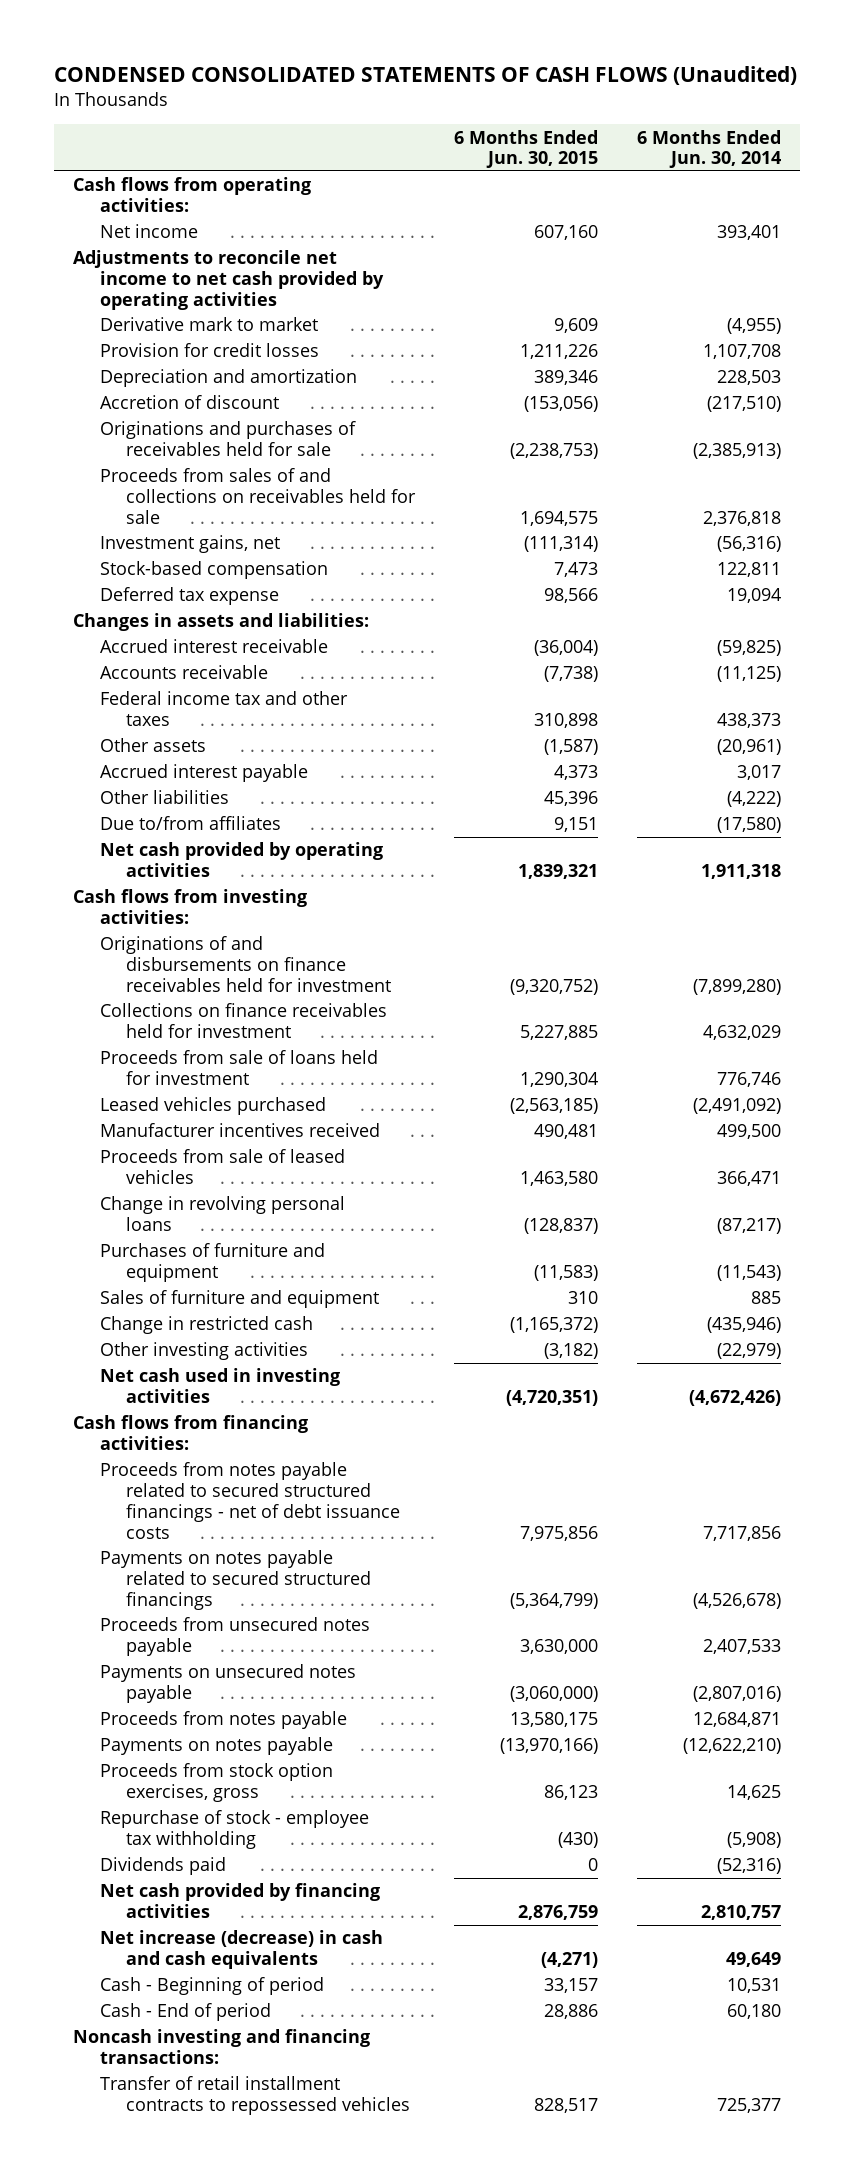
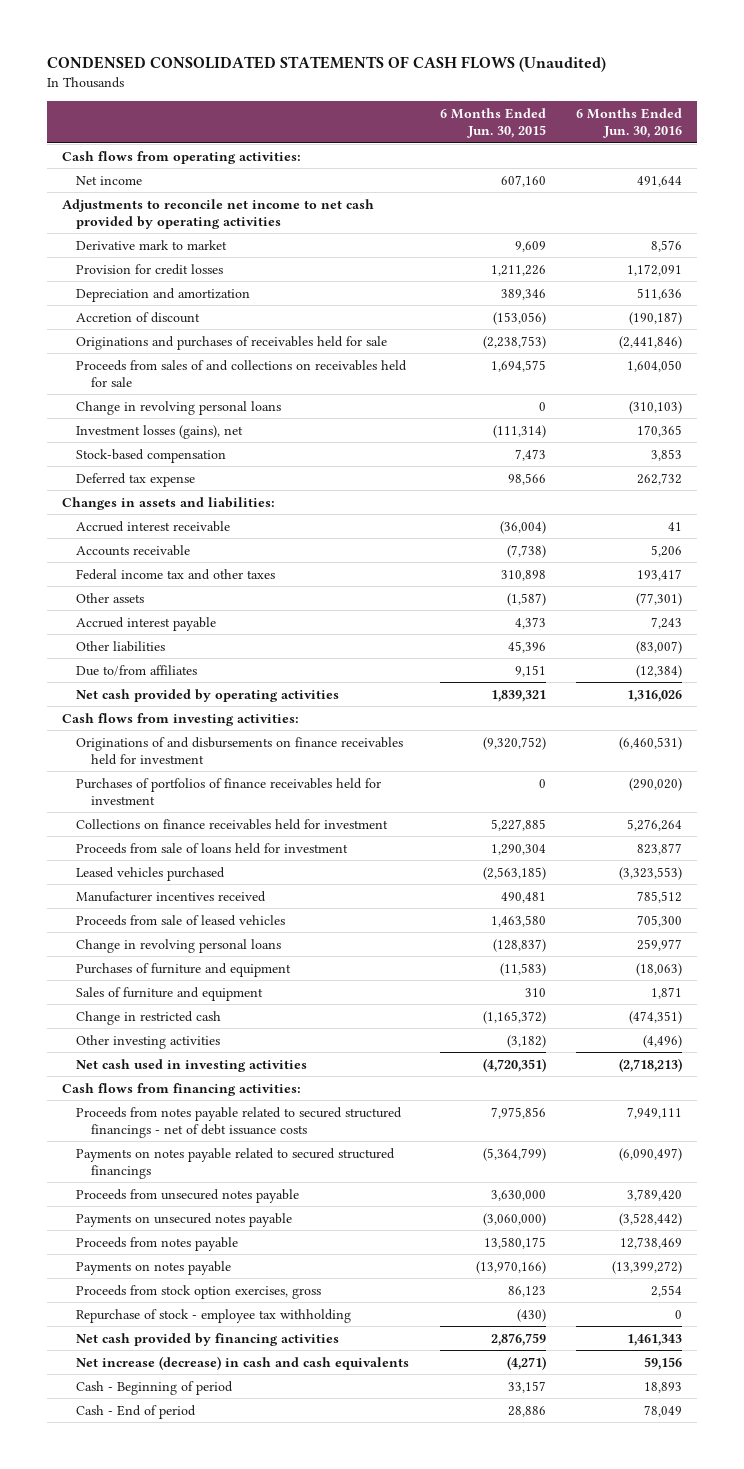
- | 6 Months Ended Jun. 30, 2015 | 6 Months Ended Jun. 30, 2014
+ | 6 Months Ended Jun. 30, 2015 | 6 Months Ended Jun. 30, 2016
- Investment gains, net | (111,314) | (56,316)
+ Change in revolving personal loans | 0 | (310,103)
+ Investment losses (gains), net | (111,314) | 170,365
+ Purchases of portfolios of finance receivables held for investment | 0 | (290,020)
- Dividends paid | 0 | (52,316)
- Noncash investing and financing transactions:
- Transfer of retail installment contracts to repossessed vehicles | 828,517 | 725,377

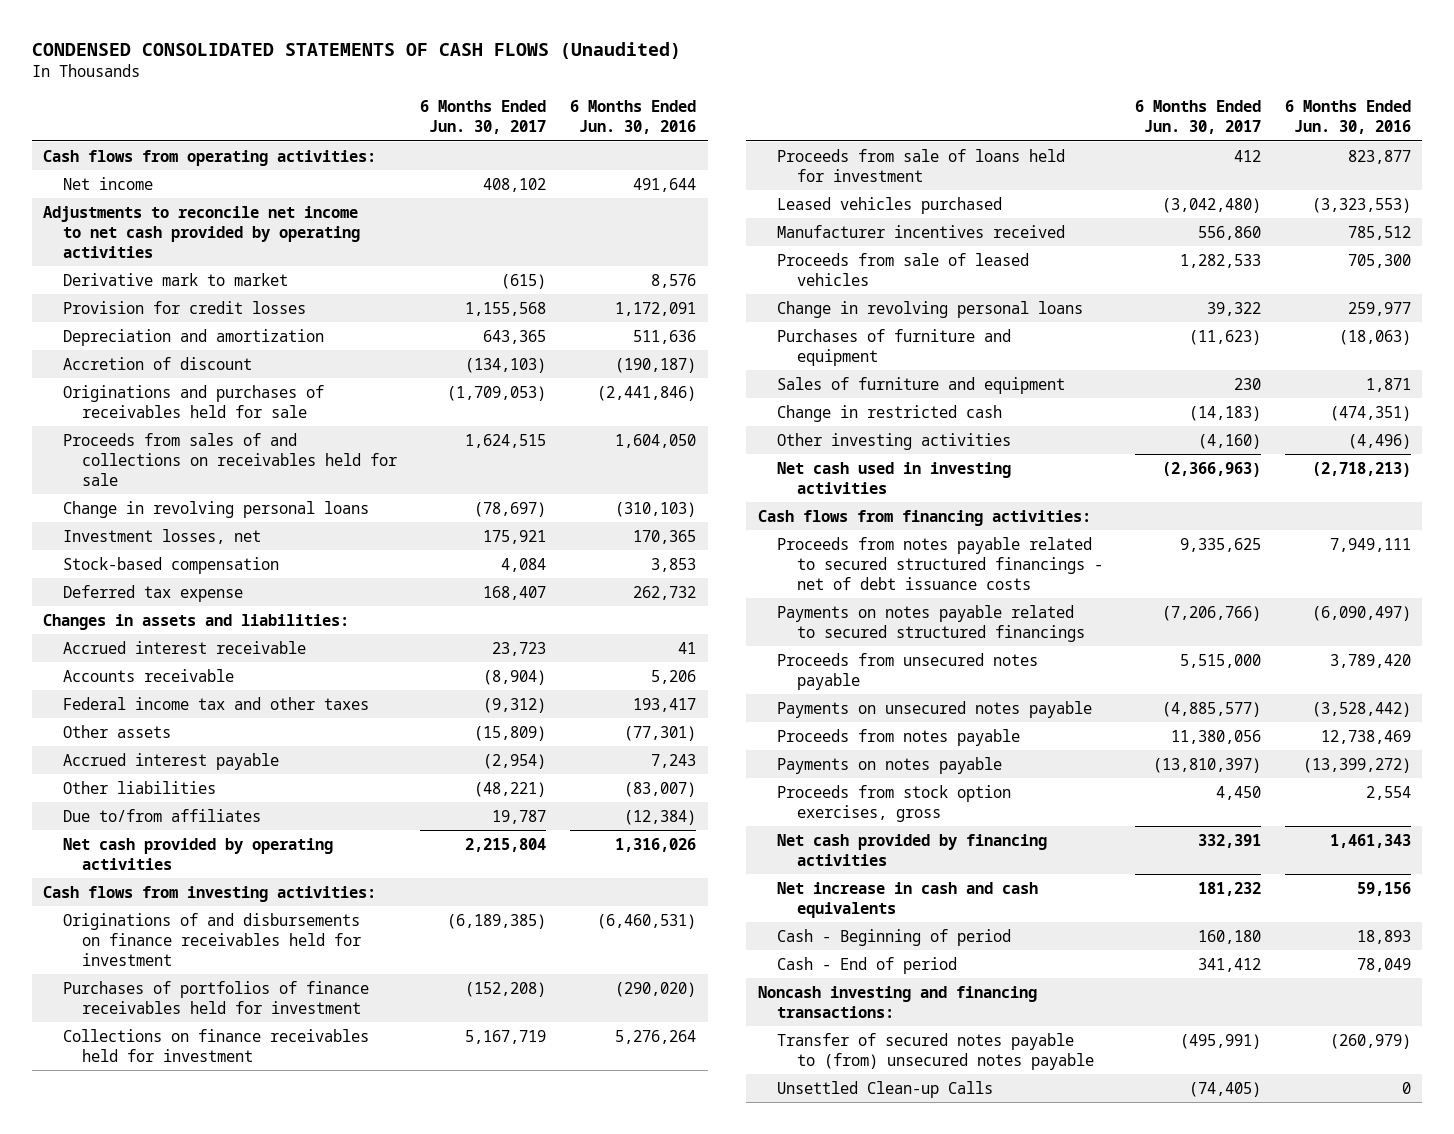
- | 6 Months Ended Jun. 30, 2015 | 6 Months Ended Jun. 30, 2016
+ | 6 Months Ended Jun. 30, 2017 | 6 Months Ended Jun. 30, 2016
- Investment losses (gains), net | (111,314) | 170,365
+ Investment losses, net | 175,921 | 170,365
- Repurchase of stock - employee tax withholding | (430) | 0
- Net increase (decrease) in cash and cash equivalents | (4,271) | 59,156
+ Net increase in cash and cash equivalents | 181,232 | 59,156
+ Noncash investing and financing transactions:
+ Transfer of secured notes payable to (from) unsecured notes payable | (495,991) | (260,979)
+ Unsettled Clean-up Calls | (74,405) | 0

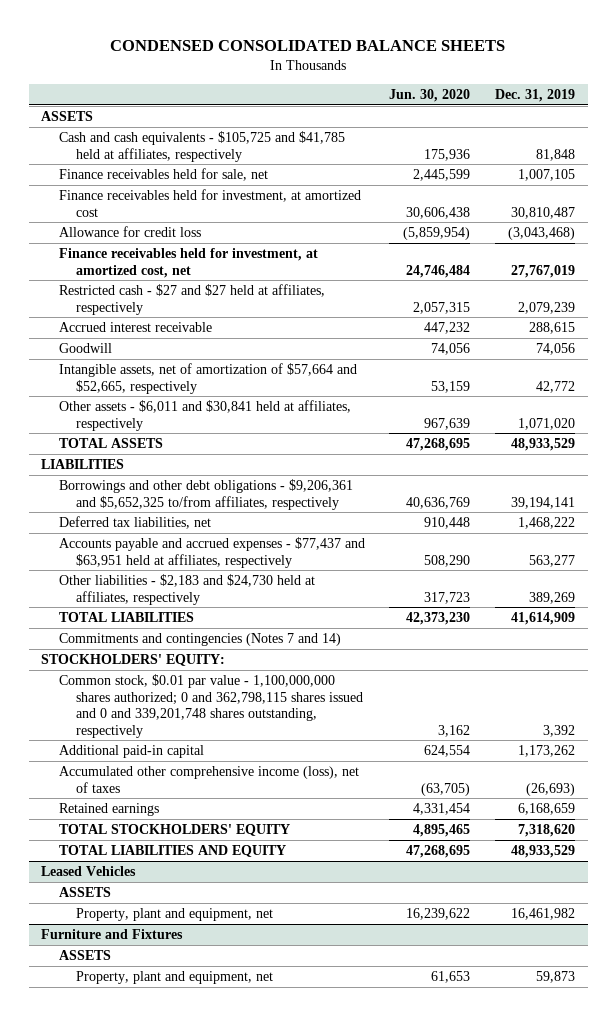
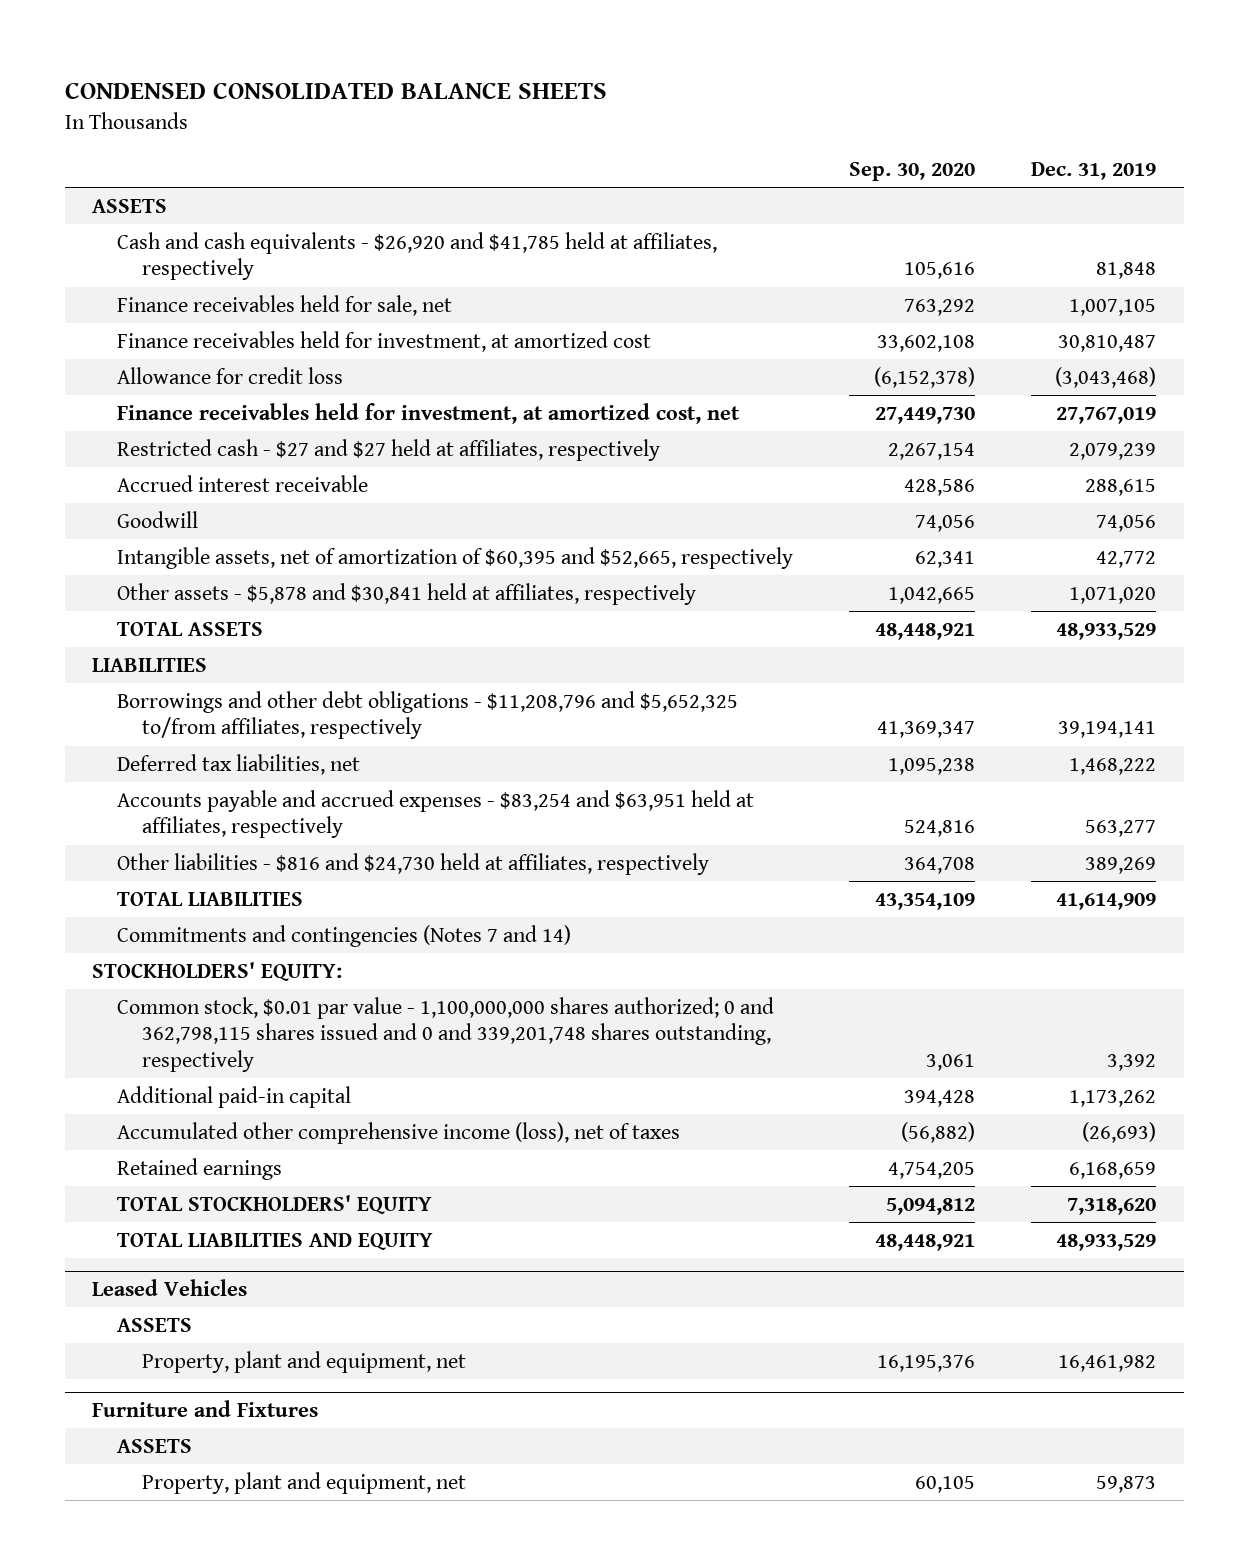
- | Jun. 30, 2020 | Dec. 31, 2019
+ | Sep. 30, 2020 | Dec. 31, 2019
- Cash and cash equivalents - $105,725 and $41,785 held at affiliates, respectively | 175,936 | 81,848
+ Cash and cash equivalents - $26,920 and $41,785 held at affiliates, respectively | 105,616 | 81,848
- Intangible assets, net of amortization of $57,664 and $52,665, respectively | 53,159 | 42,772
- Other assets - $6,011 and $30,841 held at affiliates, respectively | 967,639 | 1,071,020
+ Intangible assets, net of amortization of $60,395 and $52,665, respectively | 62,341 | 42,772
+ Other assets - $5,878 and $30,841 held at affiliates, respectively | 1,042,665 | 1,071,020
- Borrowings and other debt obligations - $9,206,361 and $5,652,325 to/from affiliates, respectively | 40,636,769 | 39,194,141
+ Borrowings and other debt obligations - $11,208,796 and $5,652,325 to/from affiliates, respectively | 41,369,347 | 39,194,141
- Accounts payable and accrued expenses - $77,437 and $63,951 held at affiliates, respectively | 508,290 | 563,277
- Other liabilities - $2,183 and $24,730 held at affiliates, respectively | 317,723 | 389,269
+ Accounts payable and accrued expenses - $83,254 and $63,951 held at affiliates, respectively | 524,816 | 563,277
+ Other liabilities - $816 and $24,730 held at affiliates, respectively | 364,708 | 389,269

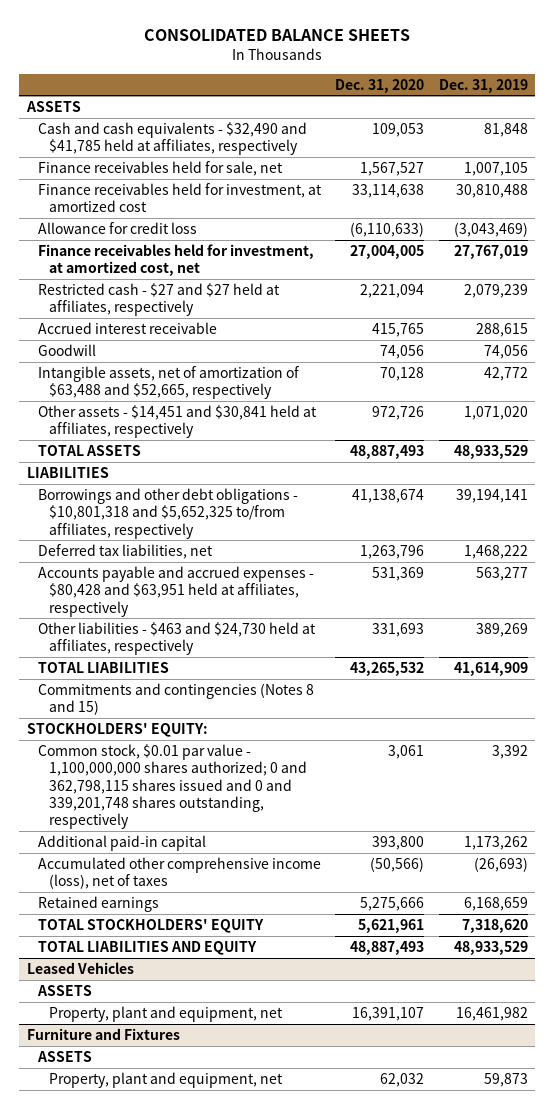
- CONDENSED CONSOLIDATED BALANCE SHEETS
+ CONSOLIDATED BALANCE SHEETS
- | Sep. 30, 2020 | Dec. 31, 2019
+ | Dec. 31, 2020 | Dec. 31, 2019
- Cash and cash equivalents - $26,920 and $41,785 held at affiliates, respectively | 105,616 | 81,848
+ Cash and cash equivalents - $32,490 and $41,785 held at affiliates, respectively | 109,053 | 81,848
- Finance receivables held for investment, at amortized cost | 33,602,108 | 30,810,487
- Allowance for credit loss | (6,152,378) | (3,043,468)
+ Finance receivables held for investment, at amortized cost | 33,114,638 | 30,810,488
+ Allowance for credit loss | (6,110,633) | (3,043,469)
- Intangible assets, net of amortization of $60,395 and $52,665, respectively | 62,341 | 42,772
- Other assets - $5,878 and $30,841 held at affiliates, respectively | 1,042,665 | 1,071,020
+ Intangible assets, net of amortization of $63,488 and $52,665, respectively | 70,128 | 42,772
+ Other assets - $14,451 and $30,841 held at affiliates, respectively | 972,726 | 1,071,020
- Borrowings and other debt obligations - $11,208,796 and $5,652,325 to/from affiliates, respectively | 41,369,347 | 39,194,141
+ Borrowings and other debt obligations - $10,801,318 and $5,652,325 to/from affiliates, respectively | 41,138,674 | 39,194,141
- Accounts payable and accrued expenses - $83,254 and $63,951 held at affiliates, respectively | 524,816 | 563,277
- Other liabilities - $816 and $24,730 held at affiliates, respectively | 364,708 | 389,269
+ Accounts payable and accrued expenses - $80,428 and $63,951 held at affiliates, respectively | 531,369 | 563,277
+ Other liabilities - $463 and $24,730 held at affiliates, respectively | 331,693 | 389,269
- Commitments and contingencies (Notes 7 and 14)
+ Commitments and contingencies (Notes 8 and 15)

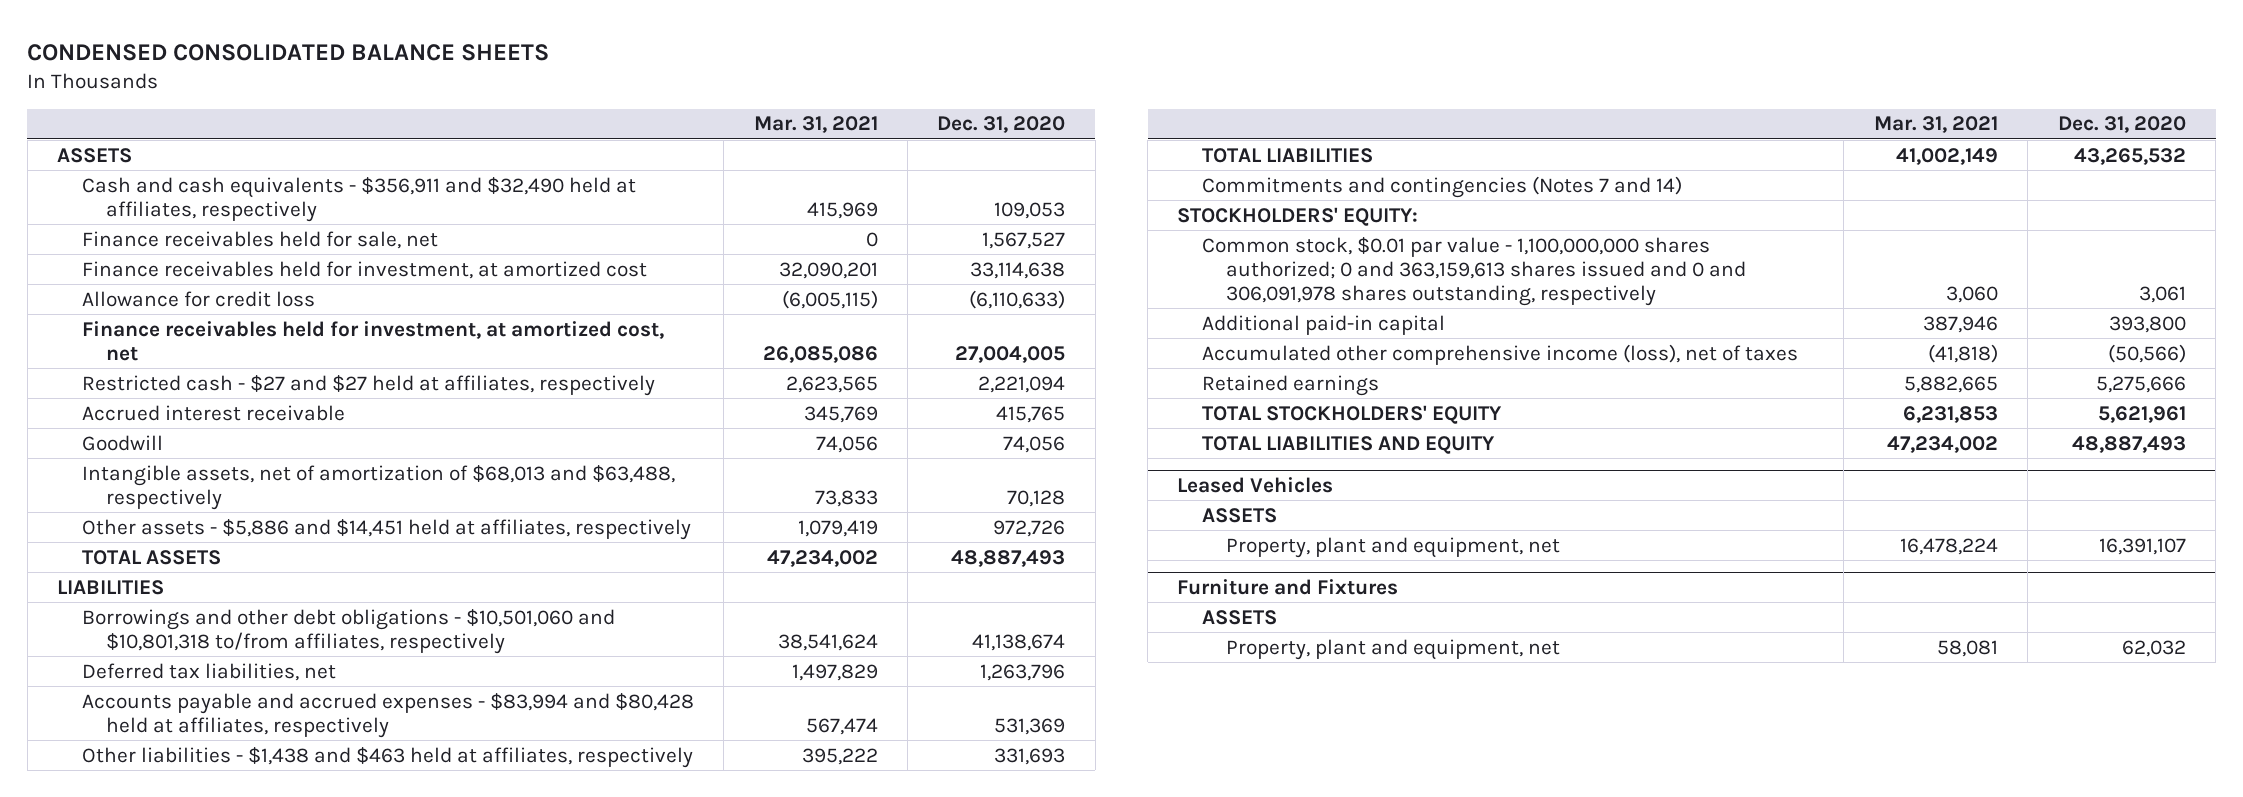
- CONSOLIDATED BALANCE SHEETS
+ CONDENSED CONSOLIDATED BALANCE SHEETS
- | Dec. 31, 2020 | Dec. 31, 2019
+ | Mar. 31, 2021 | Dec. 31, 2020
- Cash and cash equivalents - $32,490 and $41,785 held at affiliates, respectively | 109,053 | 81,848
+ Cash and cash equivalents - $356,911 and $32,490 held at affiliates, respectively | 415,969 | 109,053
- Intangible assets, net of amortization of $63,488 and $52,665, respectively | 70,128 | 42,772
- Other assets - $14,451 and $30,841 held at affiliates, respectively | 972,726 | 1,071,020
+ Intangible assets, net of amortization of $68,013 and $63,488, respectively | 73,833 | 70,128
+ Other assets - $5,886 and $14,451 held at affiliates, respectively | 1,079,419 | 972,726
- Borrowings and other debt obligations - $10,801,318 and $5,652,325 to/from affiliates, respectively | 41,138,674 | 39,194,141
+ Borrowings and other debt obligations - $10,501,060 and $10,801,318 to/from affiliates, respectively | 38,541,624 | 41,138,674
- Accounts payable and accrued expenses - $80,428 and $63,951 held at affiliates, respectively | 531,369 | 563,277
- Other liabilities - $463 and $24,730 held at affiliates, respectively | 331,693 | 389,269
+ Accounts payable and accrued expenses - $83,994 and $80,428 held at affiliates, respectively | 567,474 | 531,369
+ Other liabilities - $1,438 and $463 held at affiliates, respectively | 395,222 | 331,693
- Commitments and contingencies (Notes 8 and 15)
+ Commitments and contingencies (Notes 7 and 14)
- Common stock, $0.01 par value - 1,100,000,000 shares authorized; 0 and 362,798,115 shares issued and 0 and 339,201,748 shares outstanding, respectively | 3,061 | 3,392
+ Common stock, $0.01 par value - 1,100,000,000 shares authorized; 0 and 363,159,613 shares issued and 0 and 306,091,978 shares outstanding, respectively | 3,060 | 3,061

